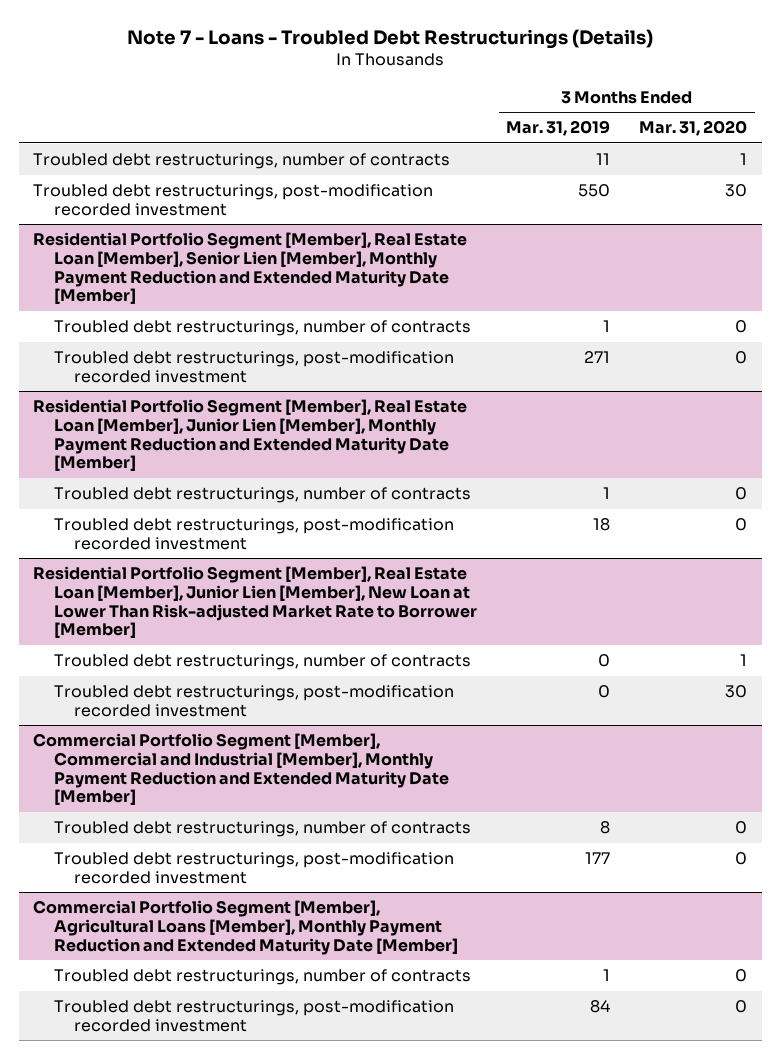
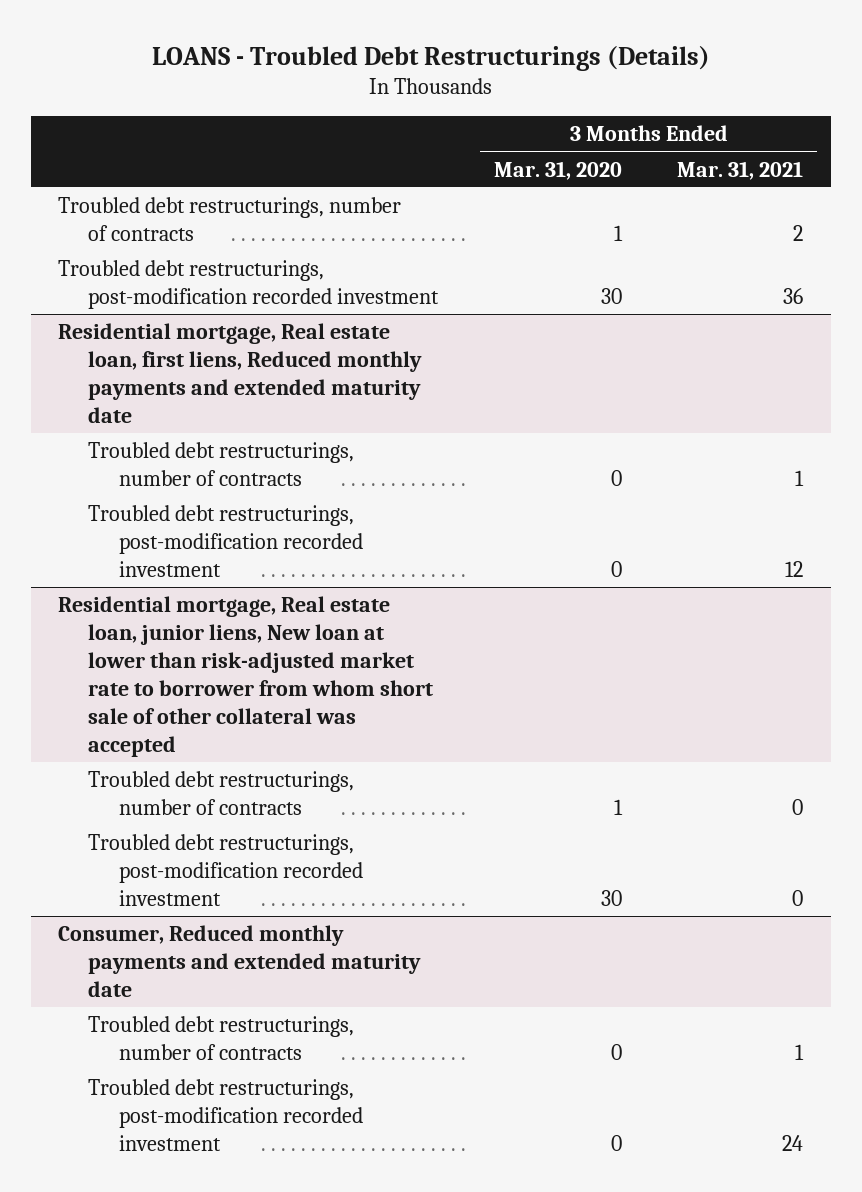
- Note 7 - Loans - Troubled Debt Restructurings (Details)
+ LOANS - Troubled Debt Restructurings (Details)
- | 3 Months Ended Mar. 31, 2019 | 3 Months Ended Mar. 31, 2020
+ | 3 Months Ended Mar. 31, 2020 | 3 Months Ended Mar. 31, 2021
- Residential Portfolio Segment [Member], Real Estate Loan [Member], Senior Lien [Member], Monthly Payment Reduction and Extended Maturity Date [Member]
- Troubled debt restructurings, number of contracts | 1 | 0
- Troubled debt restructurings, post-modification recorded investment | 271 | 0
- Residential Portfolio Segment [Member], Real Estate Loan [Member], Junior Lien [Member], Monthly Payment Reduction and Extended Maturity Date [Member]
+ Residential mortgage, Real estate loan, first liens, Reduced monthly payments and extended maturity date
- Residential Portfolio Segment [Member], Real Estate Loan [Member], Junior Lien [Member], New Loan at Lower Than Risk-adjusted Market Rate to Borrower [Member]
+ Residential mortgage, Real estate loan, junior liens, New loan at lower than risk-adjusted market rate to borrower from whom short sale of other collateral was accepted
- Commercial Portfolio Segment [Member], Commercial and Industrial [Member], Monthly Payment Reduction and Extended Maturity Date [Member]
- Troubled debt restructurings, number of contracts | 8 | 0
- Troubled debt restructurings, post-modification recorded investment | 177 | 0
- Commercial Portfolio Segment [Member], Agricultural Loans [Member], Monthly Payment Reduction and Extended Maturity Date [Member]
+ Consumer, Reduced monthly payments and extended maturity date

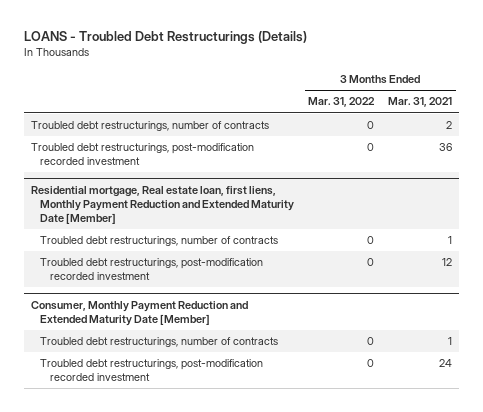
- | 3 Months Ended Mar. 31, 2020 | 3 Months Ended Mar. 31, 2021
+ | 3 Months Ended Mar. 31, 2022 | 3 Months Ended Mar. 31, 2021
- Residential mortgage, Real estate loan, first liens, Reduced monthly payments and extended maturity date
+ Residential mortgage, Real estate loan, first liens, Monthly Payment Reduction and Extended Maturity Date [Member]
- Residential mortgage, Real estate loan, junior liens, New loan at lower than risk-adjusted market rate to borrower from whom short sale of other collateral was accepted
- Troubled debt restructurings, number of contracts | 1 | 0
- Troubled debt restructurings, post-modification recorded investment | 30 | 0
- Consumer, Reduced monthly payments and extended maturity date
+ Consumer, Monthly Payment Reduction and Extended Maturity Date [Member]

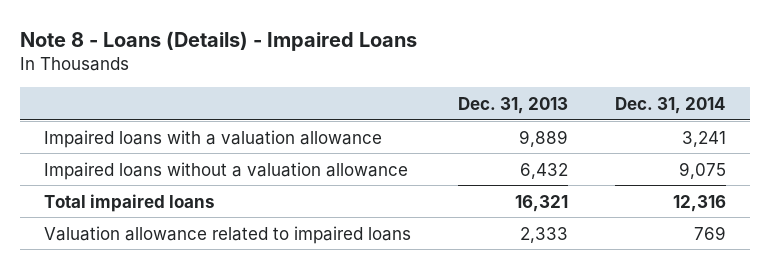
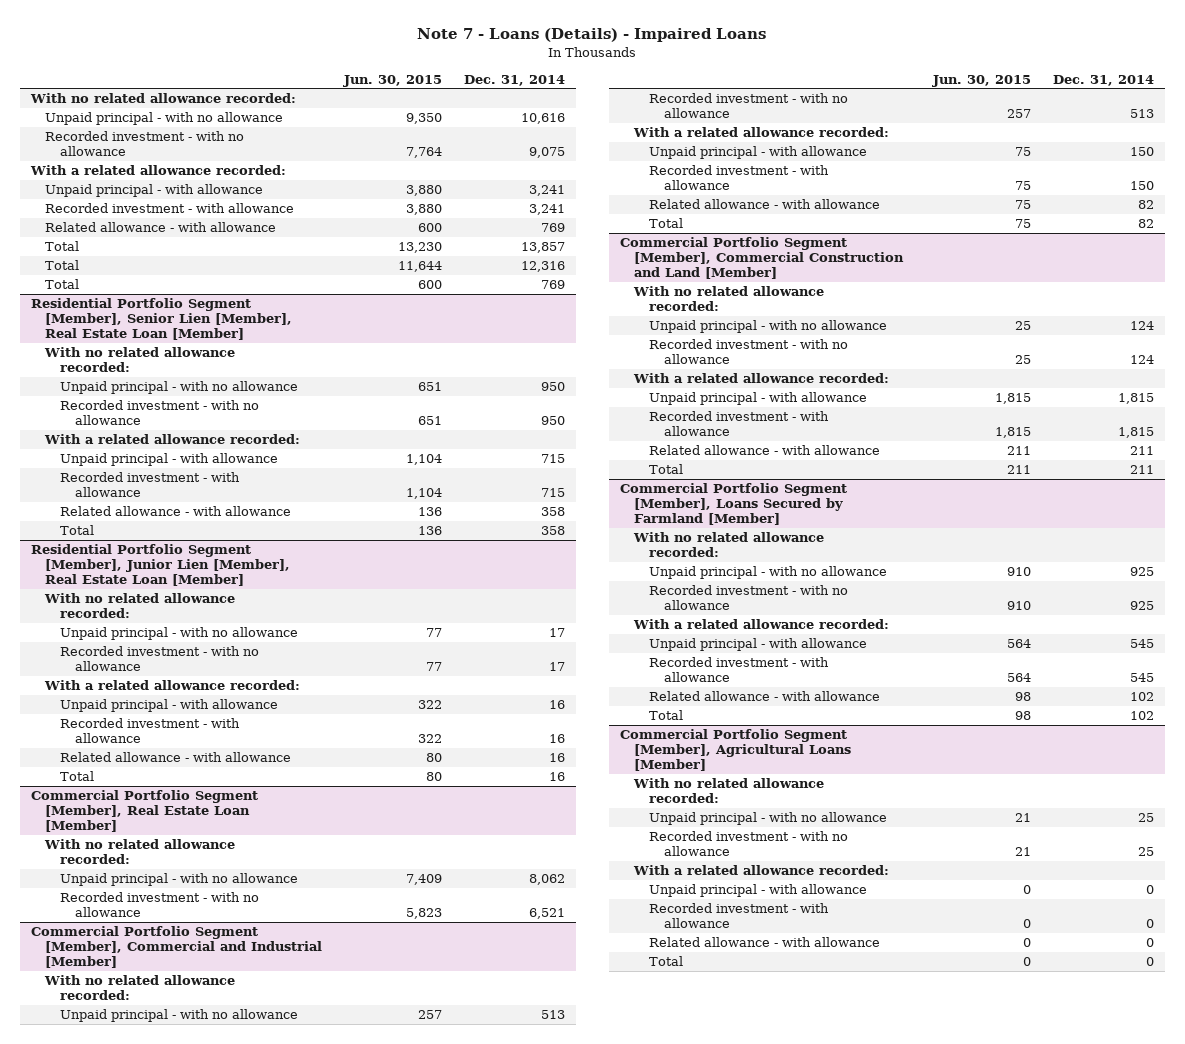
- Note 8 - Loans (Details) - Impaired Loans
+ Note 7 - Loans (Details) - Impaired Loans
- | Dec. 31, 2013 | Dec. 31, 2014
+ | Jun. 30, 2015 | Dec. 31, 2014
- Impaired loans with a valuation allowance | 9,889 | 3,241
- Impaired loans without a valuation allowance | 6,432 | 9,075
- Total impaired loans | 16,321 | 12,316
- Valuation allowance related to impaired loans | 2,333 | 769
+ With no related allowance recorded:
+ Unpaid principal - with no allowance | 9,350 | 10,616
+ Recorded investment - with no allowance | 7,764 | 9,075
+ With a related allowance recorded:
+ Unpaid principal - with allowance | 3,880 | 3,241
+ Recorded investment - with allowance | 3,880 | 3,241
+ Related allowance - with allowance | 600 | 769
+ Total | 13,230 | 13,857
+ Total | 11,644 | 12,316
+ Total | 600 | 769
+ Residential Portfolio Segment [Member], Senior Lien [Member], Real Estate Loan [Member]
+ With no related allowance recorded:
+ Unpaid principal - with no allowance | 651 | 950
+ Recorded investment - with no allowance | 651 | 950
+ With a related allowance recorded:
+ Unpaid principal - with allowance | 1,104 | 715
+ Recorded investment - with allowance | 1,104 | 715
+ Related allowance - with allowance | 136 | 358
+ Total | 136 | 358
+ Residential Portfolio Segment [Member], Junior Lien [Member], Real Estate Loan [Member]
+ With no related allowance recorded:
+ Unpaid principal - with no allowance | 77 | 17
+ Recorded investment - with no allowance | 77 | 17
+ With a related allowance recorded:
+ Unpaid principal - with allowance | 322 | 16
+ Recorded investment - with allowance | 322 | 16
+ Related allowance - with allowance | 80 | 16
+ Total | 80 | 16
+ Commercial Portfolio Segment [Member], Real Estate Loan [Member]
+ With no related allowance recorded:
+ Unpaid principal - with no allowance | 7,409 | 8,062
+ Recorded investment - with no allowance | 5,823 | 6,521
+ Commercial Portfolio Segment [Member], Commercial and Industrial [Member]
+ With no related allowance recorded:
+ Unpaid principal - with no allowance | 257 | 513
+ Recorded investment - with no allowance | 257 | 513
+ With a related allowance recorded:
+ Unpaid principal - with allowance | 75 | 150
+ Recorded investment - with allowance | 75 | 150
+ Related allowance - with allowance | 75 | 82
+ Total | 75 | 82
+ Commercial Portfolio Segment [Member], Commercial Construction and Land [Member]
+ With no related allowance recorded:
+ Unpaid principal - with no allowance | 25 | 124
+ Recorded investment - with no allowance | 25 | 124
+ With a related allowance recorded:
+ Unpaid principal - with allowance | 1,815 | 1,815
+ Recorded investment - with allowance | 1,815 | 1,815
+ Related allowance - with allowance | 211 | 211
+ Total | 211 | 211
+ Commercial Portfolio Segment [Member], Loans Secured by Farmland [Member]
+ With no related allowance recorded:
+ Unpaid principal - with no allowance | 910 | 925
+ Recorded investment - with no allowance | 910 | 925
+ With a related allowance recorded:
+ Unpaid principal - with allowance | 564 | 545
+ Recorded investment - with allowance | 564 | 545
+ Related allowance - with allowance | 98 | 102
+ Total | 98 | 102
+ Commercial Portfolio Segment [Member], Agricultural Loans [Member]
+ With no related allowance recorded:
+ Unpaid principal - with no allowance | 21 | 25
+ Recorded investment - with no allowance | 21 | 25
+ With a related allowance recorded:
+ Unpaid principal - with allowance | 0 | 0
+ Recorded investment - with allowance | 0 | 0
+ Related allowance - with allowance | 0 | 0
+ Total | 0 | 0

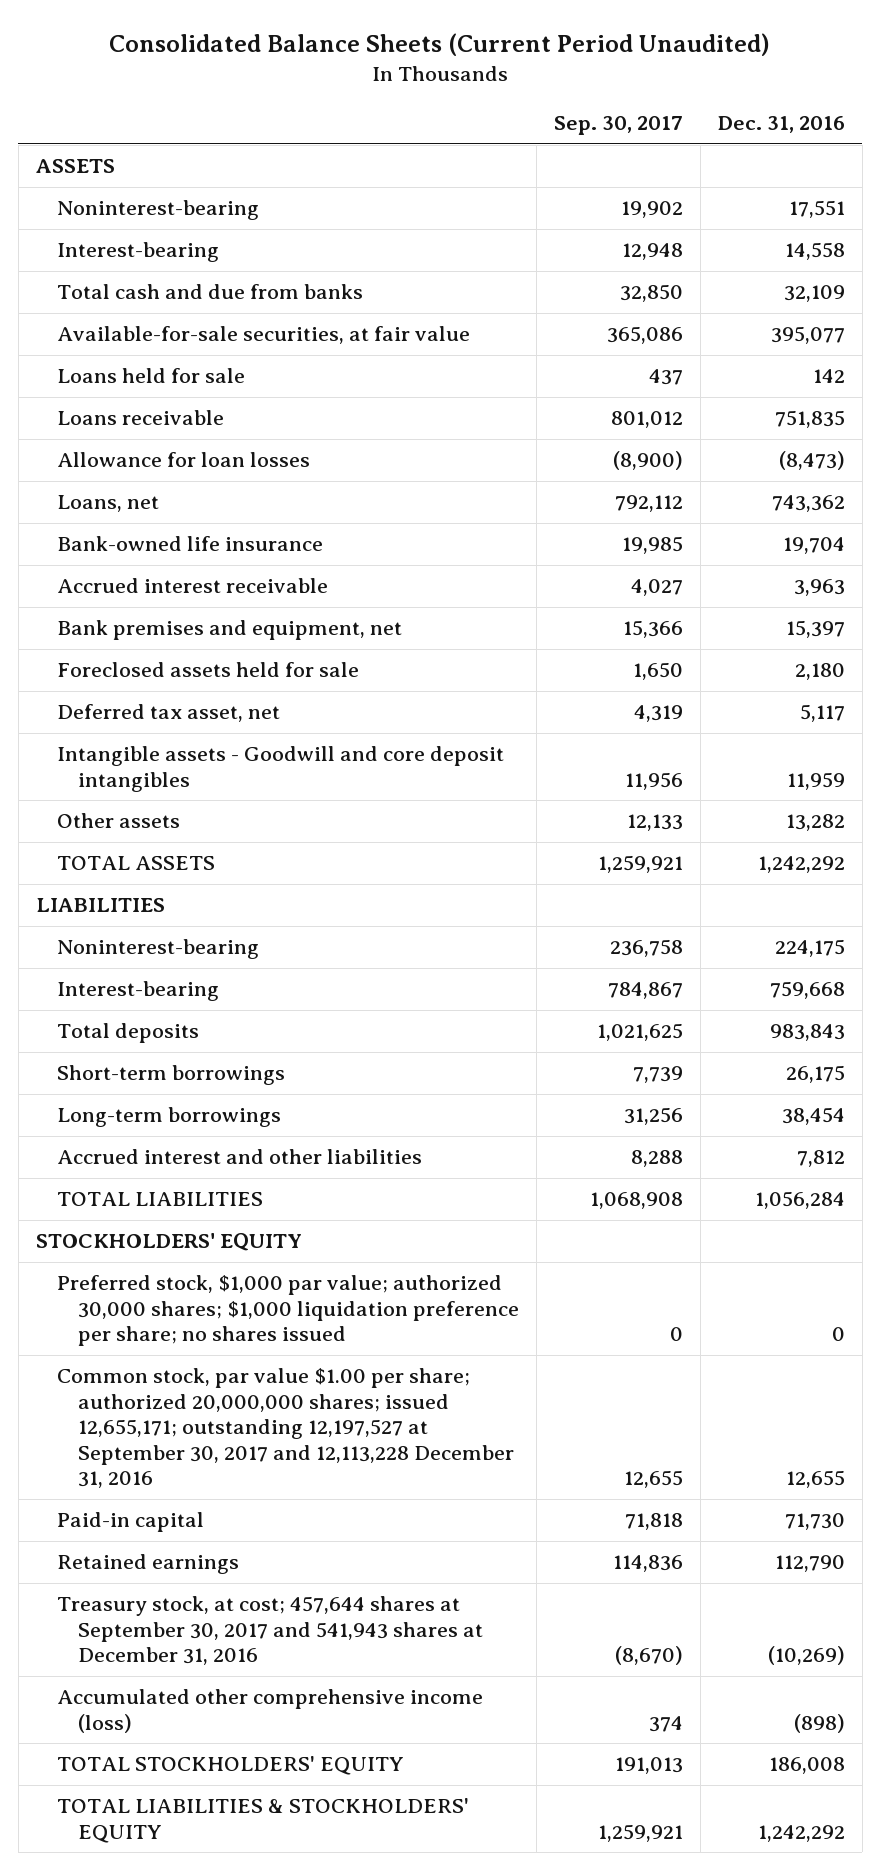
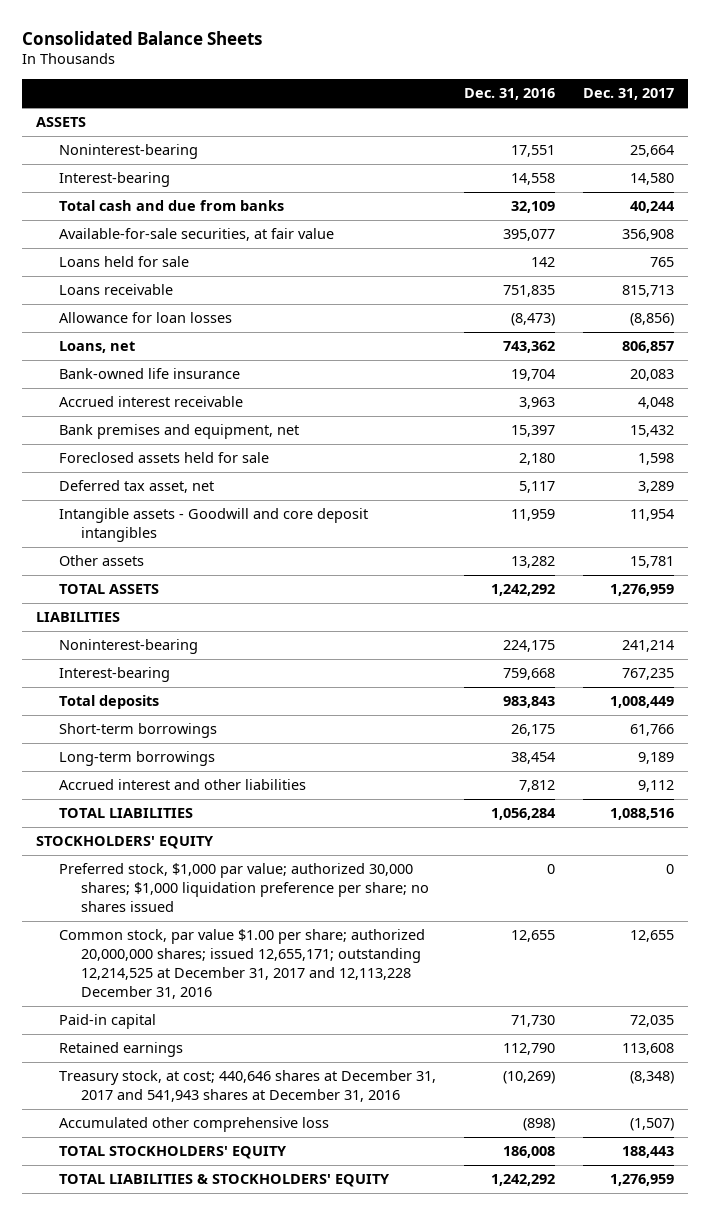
- Consolidated Balance Sheets (Current Period Unaudited)
+ Consolidated Balance Sheets
- | Sep. 30, 2017 | Dec. 31, 2016
+ | Dec. 31, 2016 | Dec. 31, 2017
- Common stock, par value $1.00 per share; authorized 20,000,000 shares; issued 12,655,171; outstanding 12,197,527 at September 30, 2017 and 12,113,228 December 31, 2016 | 12,655 | 12,655
+ Common stock, par value $1.00 per share; authorized 20,000,000 shares; issued 12,655,171; outstanding 12,214,525 at December 31, 2017 and 12,113,228 December 31, 2016 | 12,655 | 12,655
- Treasury stock, at cost; 457,644 shares at September 30, 2017 and 541,943 shares at December 31, 2016 | (8,670) | (10,269)
- Accumulated other comprehensive income (loss) | 374 | (898)
+ Treasury stock, at cost; 440,646 shares at December 31, 2017 and 541,943 shares at December 31, 2016 | (10,269) | (8,348)
+ Accumulated other comprehensive loss | (898) | (1,507)

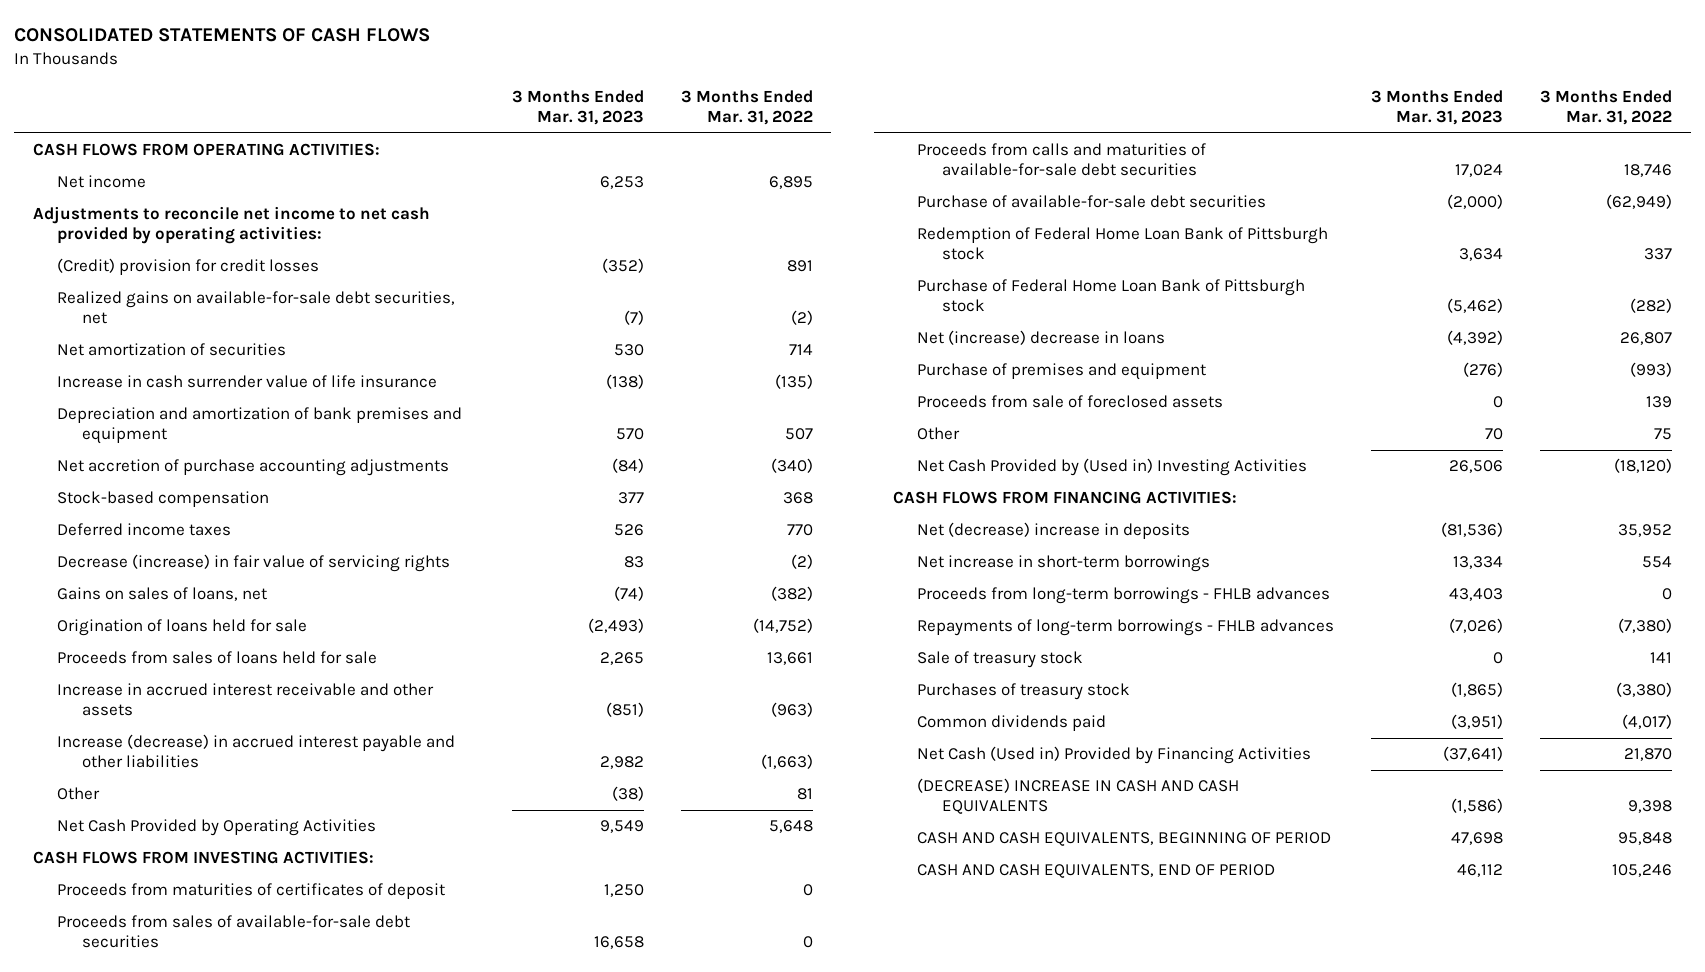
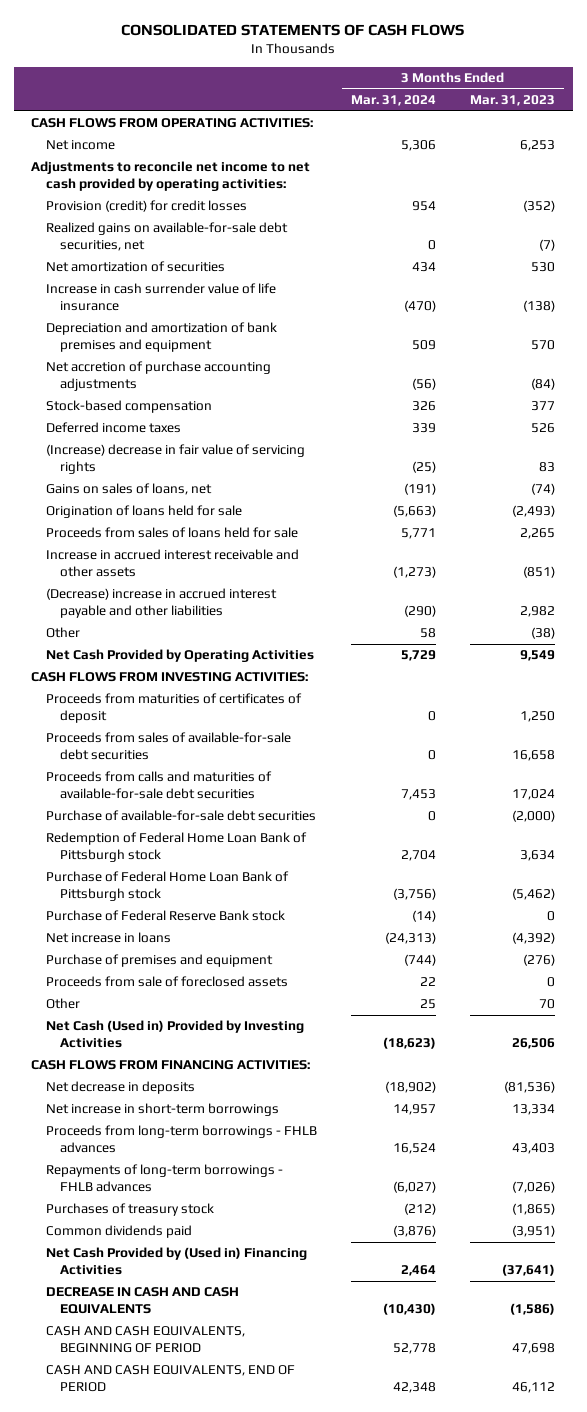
- | 3 Months Ended Mar. 31, 2023 | 3 Months Ended Mar. 31, 2022
+ | 3 Months Ended Mar. 31, 2024 | 3 Months Ended Mar. 31, 2023
- (Credit) provision for credit losses | (352) | 891
+ Provision (credit) for credit losses | 954 | (352)
- Decrease (increase) in fair value of servicing rights | 83 | (2)
+ (Increase) decrease in fair value of servicing rights | (25) | 83
- Increase (decrease) in accrued interest payable and other liabilities | 2,982 | (1,663)
+ (Decrease) increase in accrued interest payable and other liabilities | (290) | 2,982
- Net (increase) decrease in loans | (4,392) | 26,807
+ Purchase of Federal Reserve Bank stock | (14) | 0
+ Net increase in loans | (24,313) | (4,392)
- Net Cash Provided by (Used in) Investing Activities | 26,506 | (18,120)
+ Net Cash (Used in) Provided by Investing Activities | (18,623) | 26,506
- Net (decrease) increase in deposits | (81,536) | 35,952
+ Net decrease in deposits | (18,902) | (81,536)
- Sale of treasury stock | 0 | 141
- Net Cash (Used in) Provided by Financing Activities | (37,641) | 21,870
- (DECREASE) INCREASE IN CASH AND CASH EQUIVALENTS | (1,586) | 9,398
+ Net Cash Provided by (Used in) Financing Activities | 2,464 | (37,641)
+ DECREASE IN CASH AND CASH EQUIVALENTS | (10,430) | (1,586)

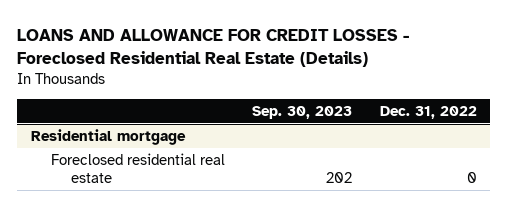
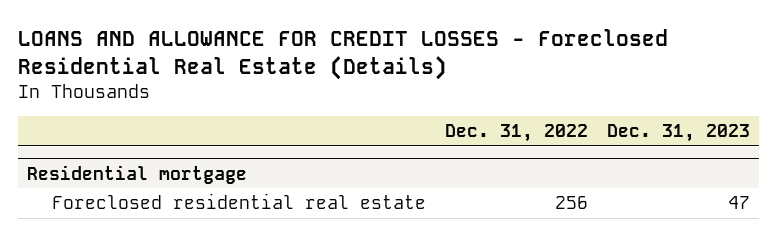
- | Sep. 30, 2023 | Dec. 31, 2022
+ | Dec. 31, 2022 | Dec. 31, 2023
@ Residential mortgage
- Foreclosed residential real estate | 202 | 0
+ Foreclosed residential real estate | 256 | 47

